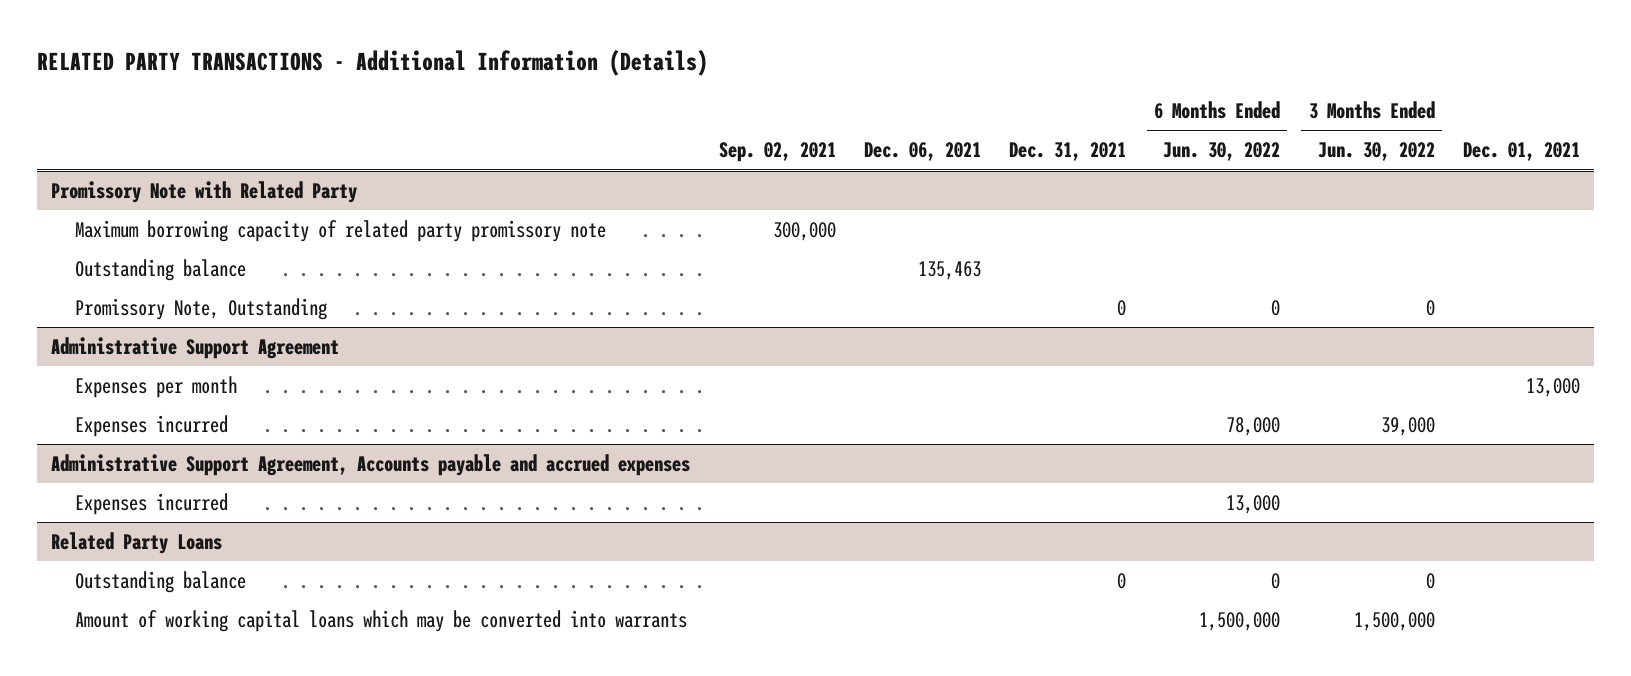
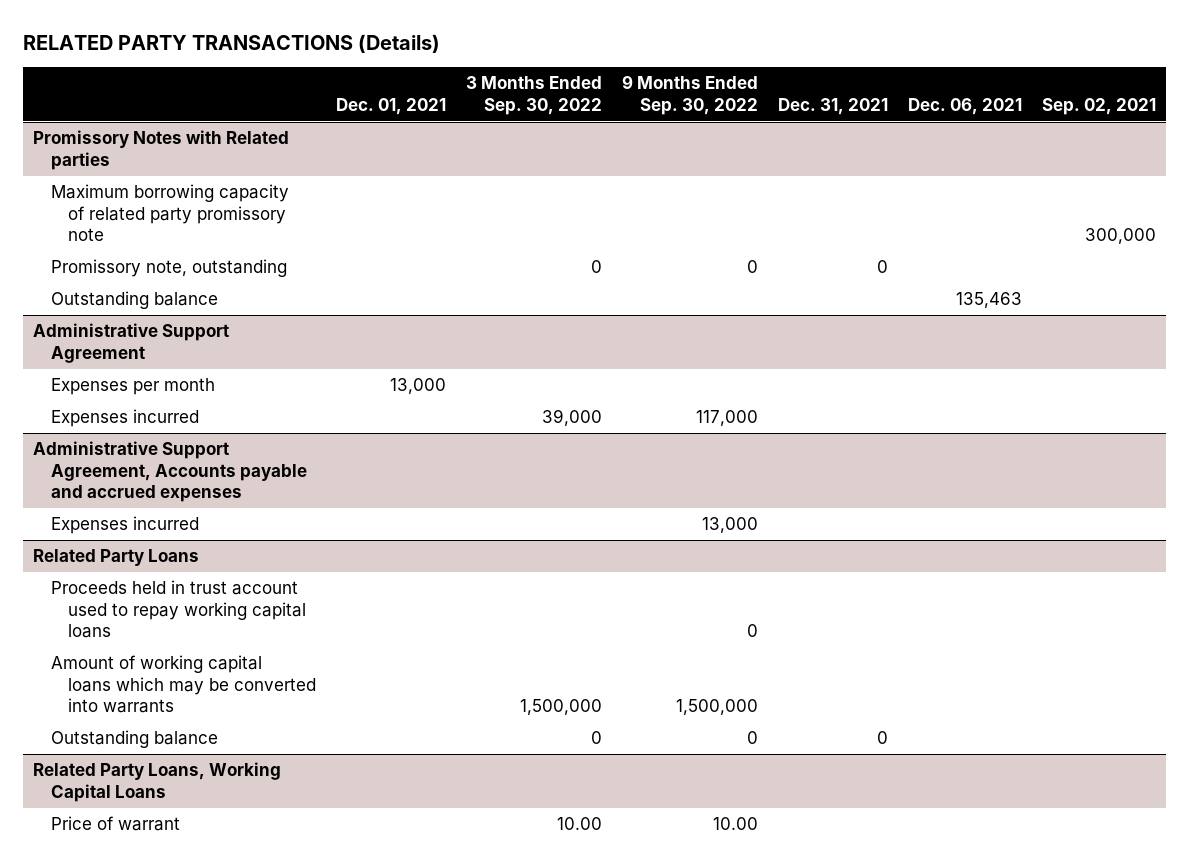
- RELATED PARTY TRANSACTIONS - Additional Information (Details)
+ RELATED PARTY TRANSACTIONS (Details)
- | Sep. 02, 2021 | Dec. 06, 2021 | Dec. 31, 2021 | 6 Months Ended Jun. 30, 2022 | 3 Months Ended Jun. 30, 2022 | Dec. 01, 2021
+ | Dec. 01, 2021 | 3 Months Ended Sep. 30, 2022 | 9 Months Ended Sep. 30, 2022 | Dec. 31, 2021 | Dec. 06, 2021 | Sep. 02, 2021
- Promissory Note with Related Party
+ Promissory Notes with Related parties
+ Promissory note, outstanding | | 0 | 0 | 0 | |
- Promissory Note, Outstanding | | | 0 | 0 | 0 |
@ Related Party Loans
+ Proceeds held in trust account used to repay working capital loans | | | 0 | | |
moved down: Outstanding balance | | 0 | 0 | 0 | |
+ Related Party Loans, Working Capital Loans
+ Price of warrant | | 10.00 | 10.00 | | |

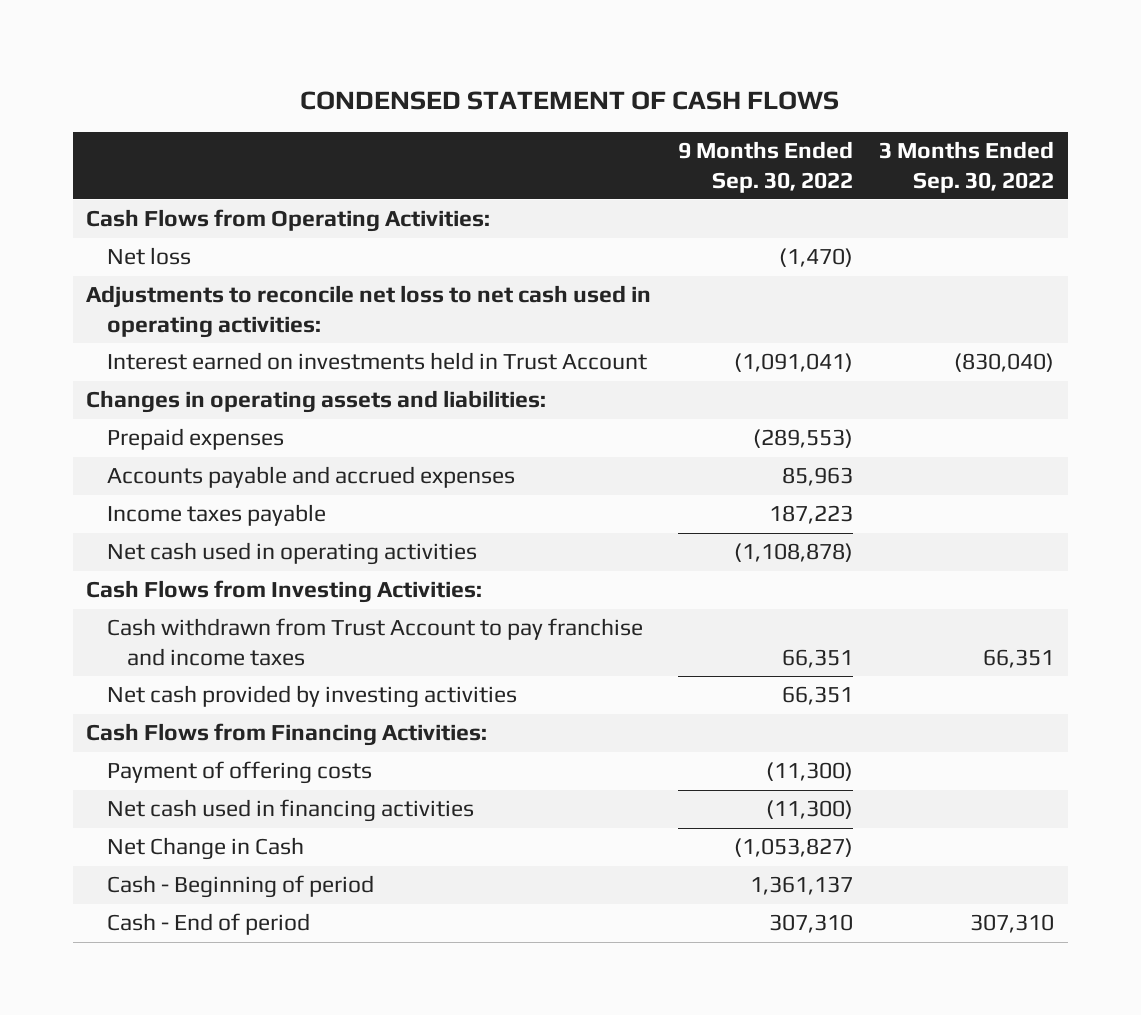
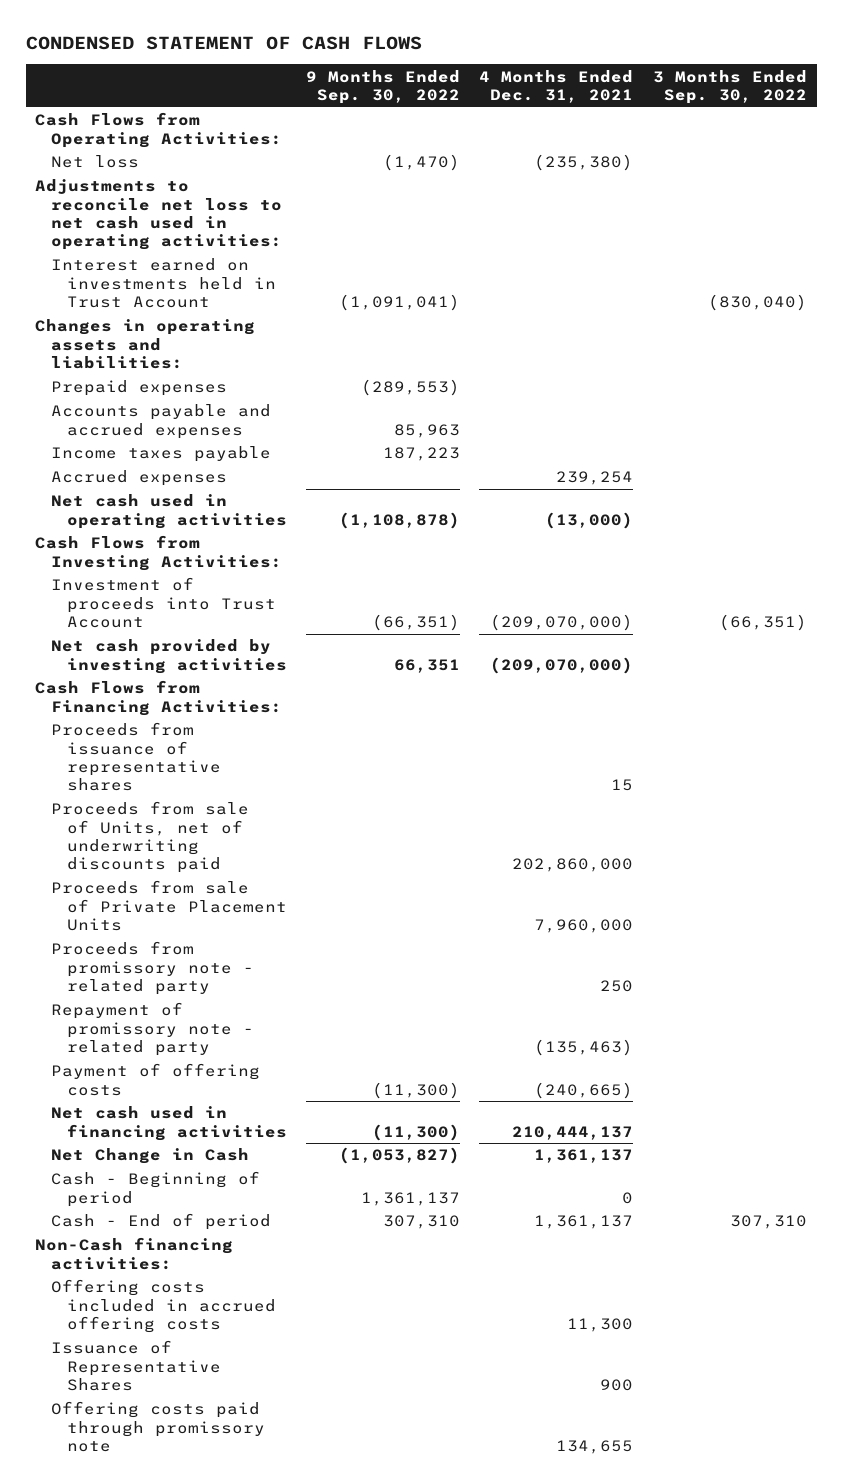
- | 9 Months Ended Sep. 30, 2022 | 3 Months Ended Sep. 30, 2022
+ | 9 Months Ended Sep. 30, 2022 | 4 Months Ended Dec. 31, 2021 | 3 Months Ended Sep. 30, 2022
+ Accrued expenses | | 239,254 |
- Cash withdrawn from Trust Account to pay franchise and income taxes | 66,351 | 66,351
+ Investment of proceeds into Trust Account | (66,351) | (209,070,000) | (66,351)
+ Proceeds from issuance of representative shares | | 15 |
+ Proceeds from sale of Units, net of underwriting discounts paid | | 202,860,000 |
+ Proceeds from sale of Private Placement Units | | 7,960,000 |
+ Proceeds from promissory note - related party | | 250 |
+ Repayment of promissory note - related party | | (135,463) |
+ Non-Cash financing activities:
+ Offering costs included in accrued offering costs | | 11,300 |
+ Issuance of Representative Shares | | 900 |
+ Offering costs paid through promissory note | | 134,655 |

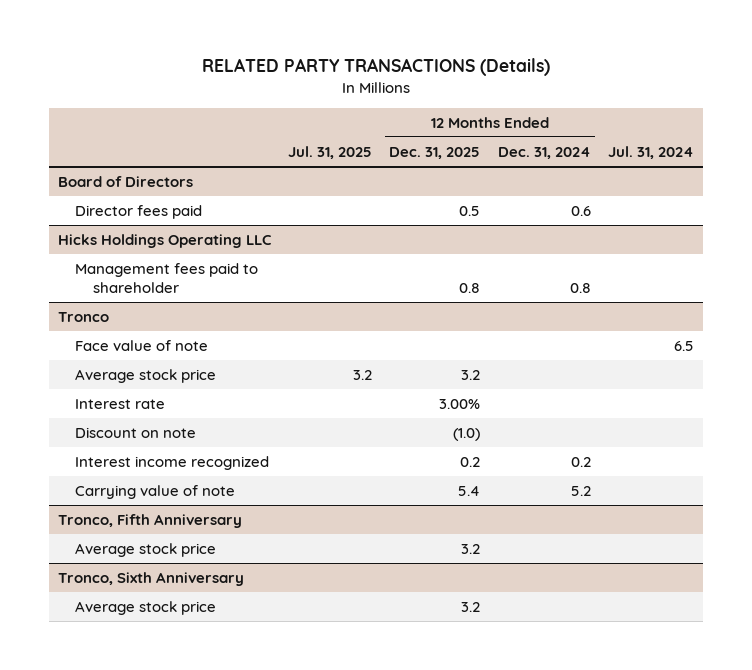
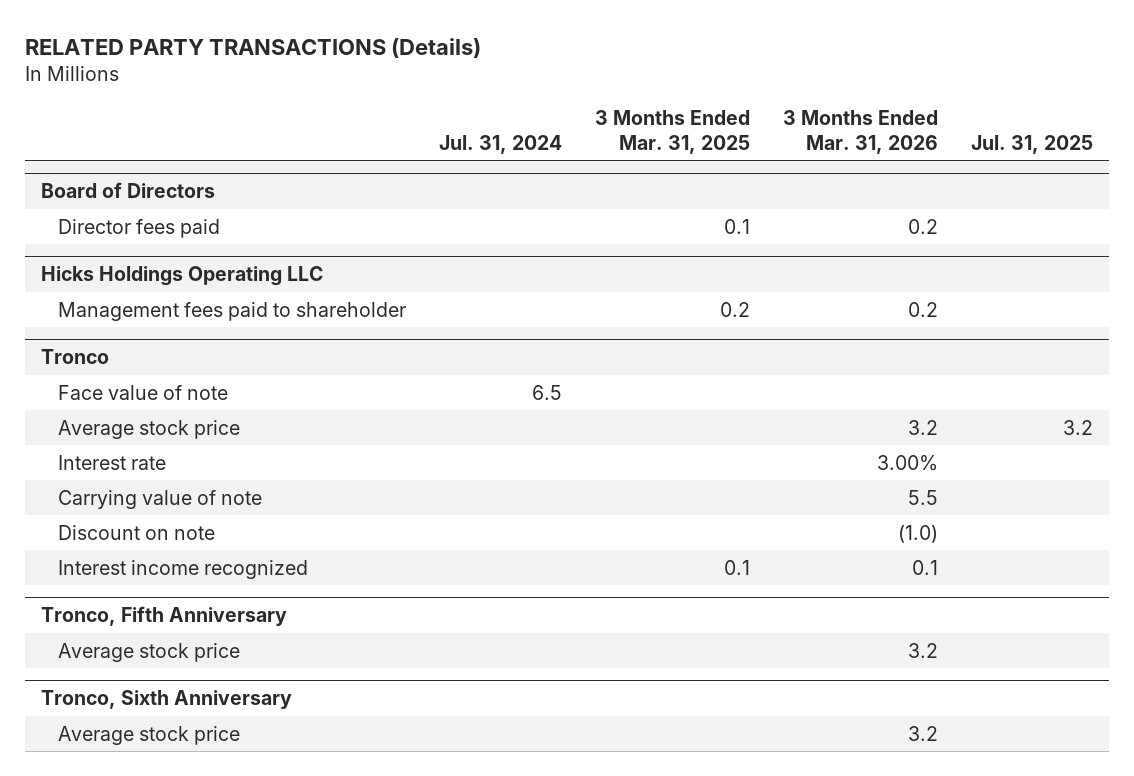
- | Jul. 31, 2025 | 12 Months Ended Dec. 31, 2025 | 12 Months Ended Dec. 31, 2024 | Jul. 31, 2024
+ | Jul. 31, 2024 | 3 Months Ended Mar. 31, 2025 | 3 Months Ended Mar. 31, 2026 | Jul. 31, 2025
@ Tronco
moved up: Carrying value of note | | | 5.5 |

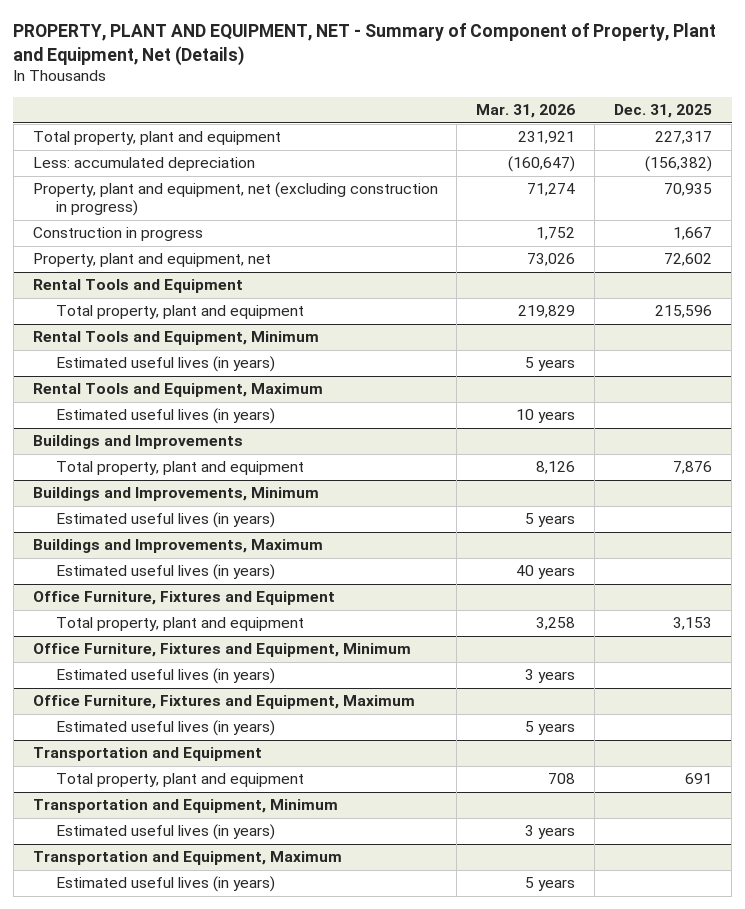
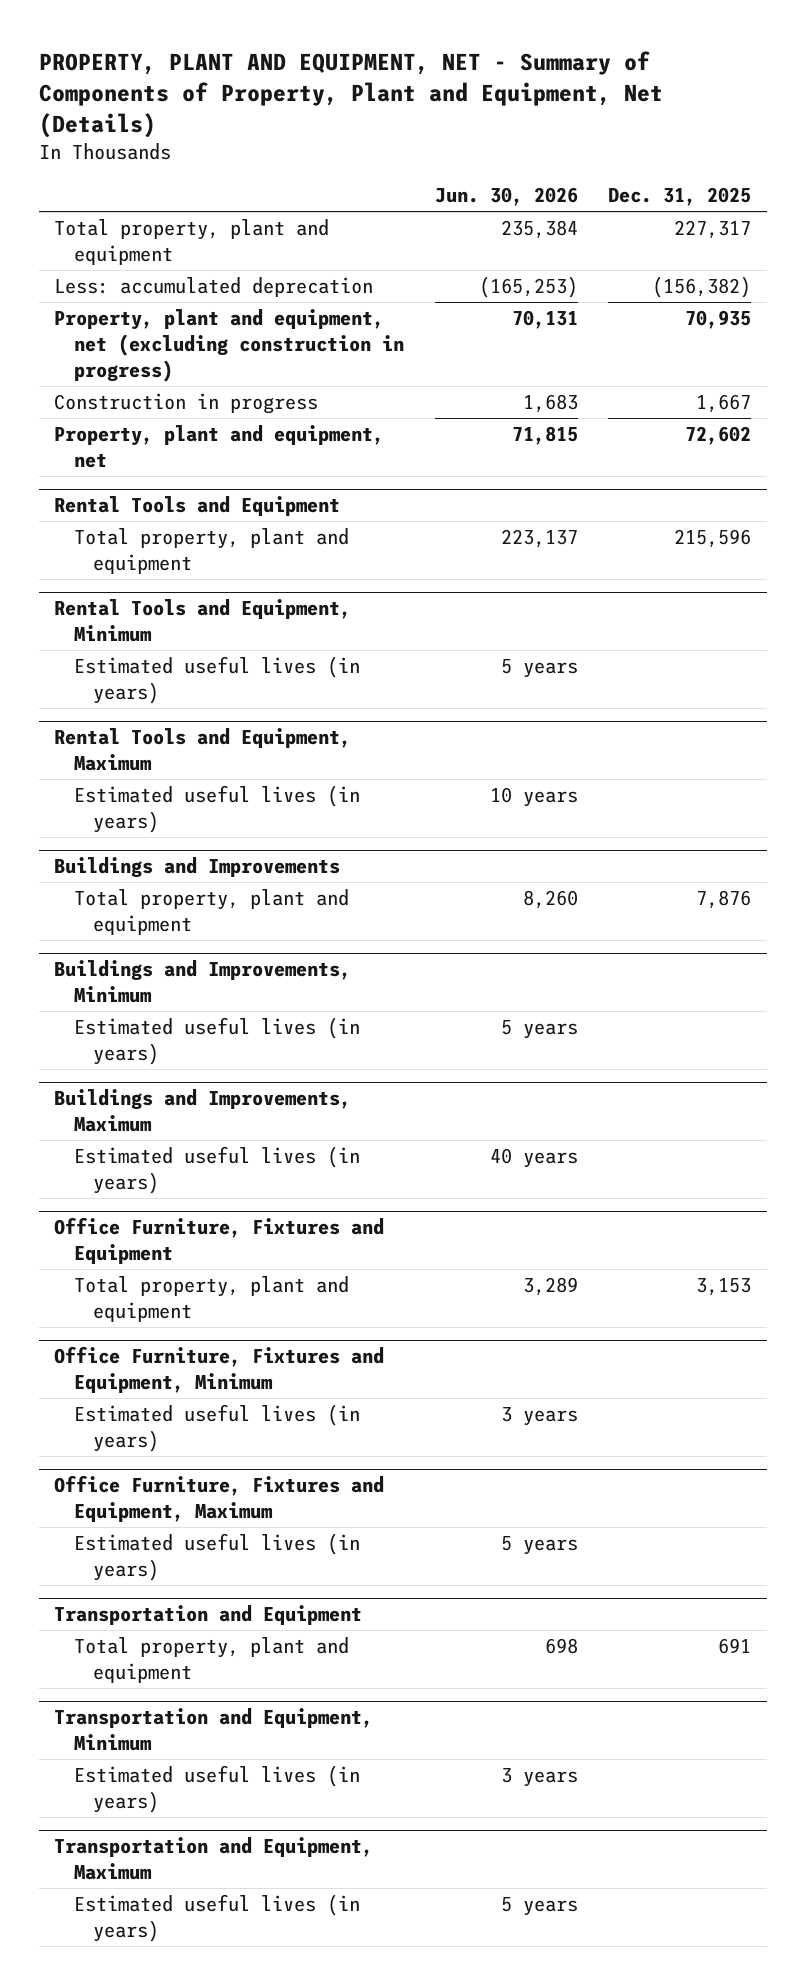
- PROPERTY, PLANT AND EQUIPMENT, NET - Summary of Component of Property, Plant and Equipment, Net (Details)
+ PROPERTY, PLANT AND EQUIPMENT, NET - Summary of Components of Property, Plant and Equipment, Net (Details)
- | Mar. 31, 2026 | Dec. 31, 2025
+ | Jun. 30, 2026 | Dec. 31, 2025
- Less: accumulated depreciation | (160,647) | (156,382)
+ Less: accumulated deprecation | (165,253) | (156,382)

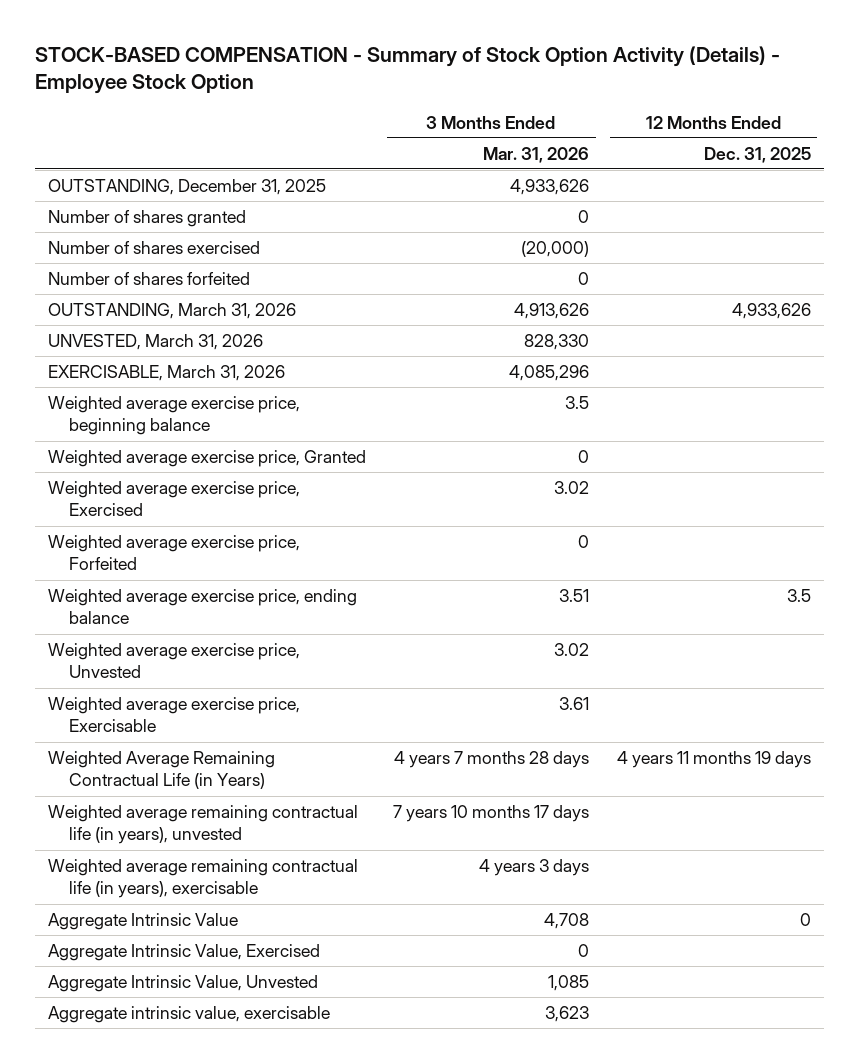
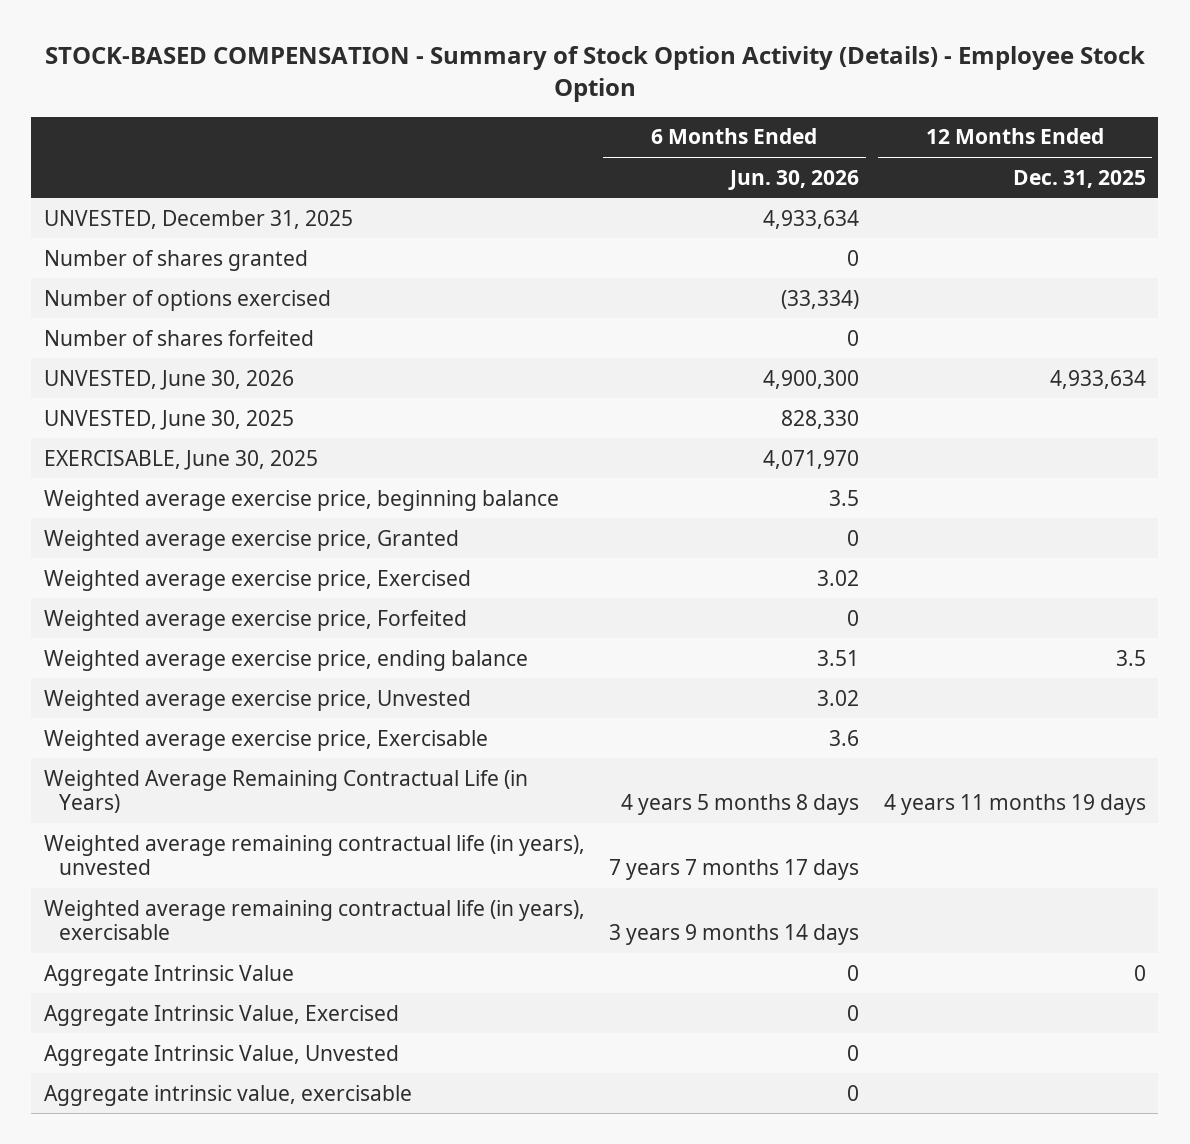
- | 3 Months Ended Mar. 31, 2026 | 12 Months Ended Dec. 31, 2025
+ | 6 Months Ended Jun. 30, 2026 | 12 Months Ended Dec. 31, 2025
- OUTSTANDING, December 31, 2025 | 4,933,626 |
+ UNVESTED, December 31, 2025 | 4,933,634 |
- Number of shares exercised | (20,000) |
+ Number of options exercised | (33,334) |
- OUTSTANDING, March 31, 2026 | 4,913,626 | 4,933,626
- UNVESTED, March 31, 2026 | 828,330 |
- EXERCISABLE, March 31, 2026 | 4,085,296 |
+ UNVESTED, June 30, 2026 | 4,900,300 | 4,933,634
+ UNVESTED, June 30, 2025 | 828,330 |
+ EXERCISABLE, June 30, 2025 | 4,071,970 |

